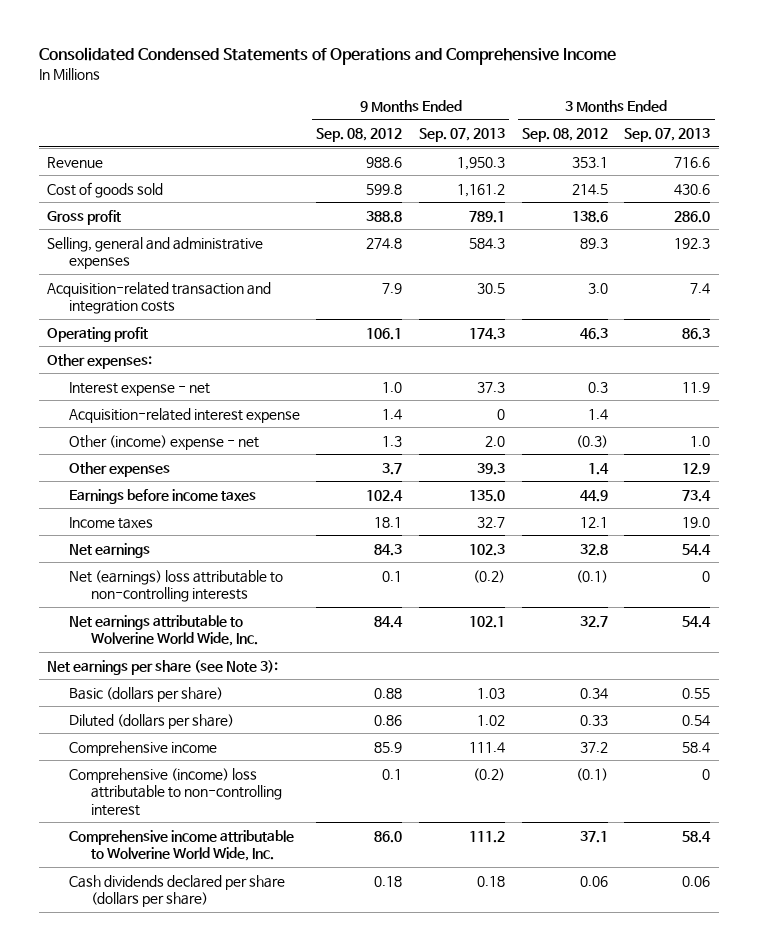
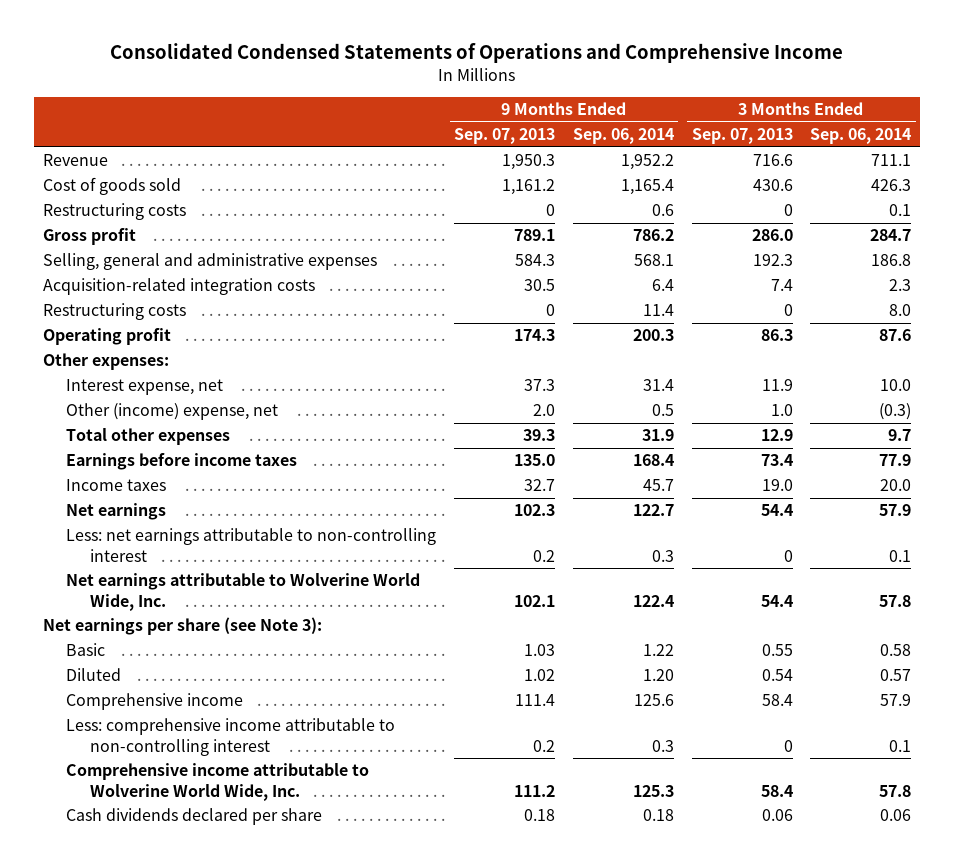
- | 9 Months Ended Sep. 08, 2012 | 9 Months Ended Sep. 07, 2013 | 3 Months Ended Sep. 08, 2012 | 3 Months Ended Sep. 07, 2013
+ | 9 Months Ended Sep. 07, 2013 | 9 Months Ended Sep. 06, 2014 | 3 Months Ended Sep. 07, 2013 | 3 Months Ended Sep. 06, 2014
+ Restructuring costs | 0 | 0.6 | 0 | 0.1
- Acquisition-related transaction and integration costs | 7.9 | 30.5 | 3.0 | 7.4
+ Acquisition-related integration costs | 30.5 | 6.4 | 7.4 | 2.3
+ Restructuring costs | 0 | 11.4 | 0 | 8.0
- Interest expense - net | 1.0 | 37.3 | 0.3 | 11.9
- Acquisition-related interest expense | 1.4 | 0 | 1.4 |
- Other (income) expense - net | 1.3 | 2.0 | (0.3) | 1.0
- Other expenses | 3.7 | 39.3 | 1.4 | 12.9
+ Interest expense, net | 37.3 | 31.4 | 11.9 | 10.0
+ Other (income) expense, net | 2.0 | 0.5 | 1.0 | (0.3)
+ Total other expenses | 39.3 | 31.9 | 12.9 | 9.7
- Net (earnings) loss attributable to non-controlling interests | 0.1 | (0.2) | (0.1) | 0
+ Less: net earnings attributable to non-controlling interest | 0.2 | 0.3 | 0 | 0.1
- Basic (dollars per share) | 0.88 | 1.03 | 0.34 | 0.55
- Diluted (dollars per share) | 0.86 | 1.02 | 0.33 | 0.54
+ Basic | 1.03 | 1.22 | 0.55 | 0.58
+ Diluted | 1.02 | 1.20 | 0.54 | 0.57
- Comprehensive (income) loss attributable to non-controlling interest | 0.1 | (0.2) | (0.1) | 0
+ Less: comprehensive income attributable to non-controlling interest | 0.2 | 0.3 | 0 | 0.1
- Cash dividends declared per share (dollars per share) | 0.18 | 0.18 | 0.06 | 0.06
+ Cash dividends declared per share | 0.18 | 0.18 | 0.06 | 0.06

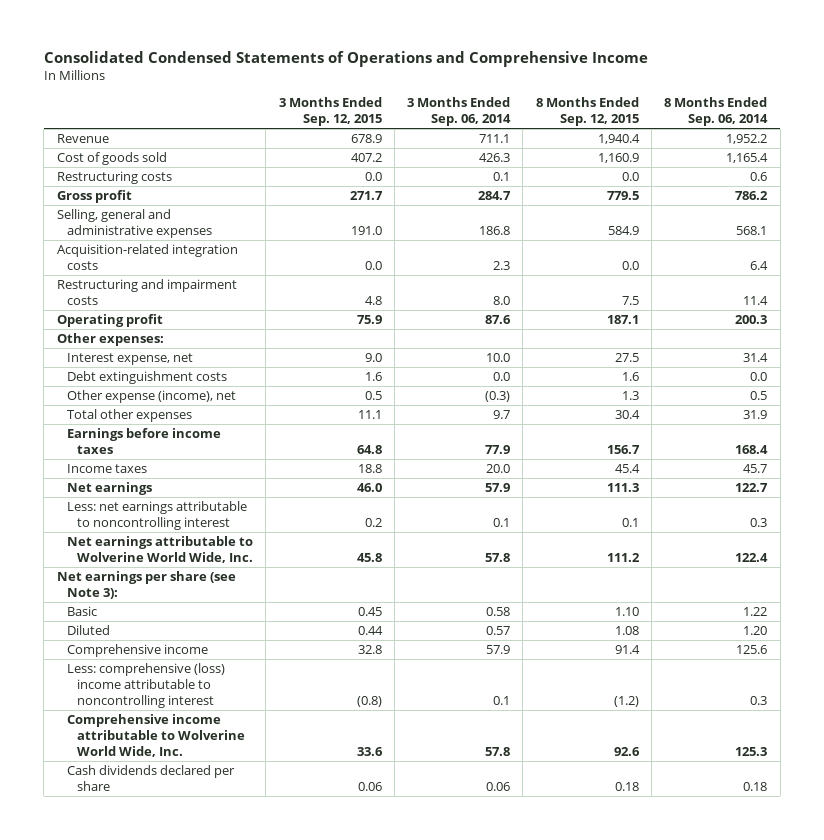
- | 9 Months Ended Sep. 07, 2013 | 9 Months Ended Sep. 06, 2014 | 3 Months Ended Sep. 07, 2013 | 3 Months Ended Sep. 06, 2014
+ | 3 Months Ended Sep. 12, 2015 | 3 Months Ended Sep. 06, 2014 | 8 Months Ended Sep. 12, 2015 | 8 Months Ended Sep. 06, 2014
- Restructuring costs | 0 | 11.4 | 0 | 8.0
+ Restructuring and impairment costs | 4.8 | 8.0 | 7.5 | 11.4
- Other (income) expense, net | 2.0 | 0.5 | 1.0 | (0.3)
+ Debt extinguishment costs | 1.6 | 0.0 | 1.6 | 0.0
+ Other expense (income), net | 0.5 | (0.3) | 1.3 | 0.5
- Less: net earnings attributable to non-controlling interest | 0.2 | 0.3 | 0 | 0.1
+ Less: net earnings attributable to noncontrolling interest | 0.2 | 0.1 | 0.1 | 0.3
- Less: comprehensive income attributable to non-controlling interest | 0.2 | 0.3 | 0 | 0.1
+ Less: comprehensive (loss) income attributable to noncontrolling interest | (0.8) | 0.1 | (1.2) | 0.3

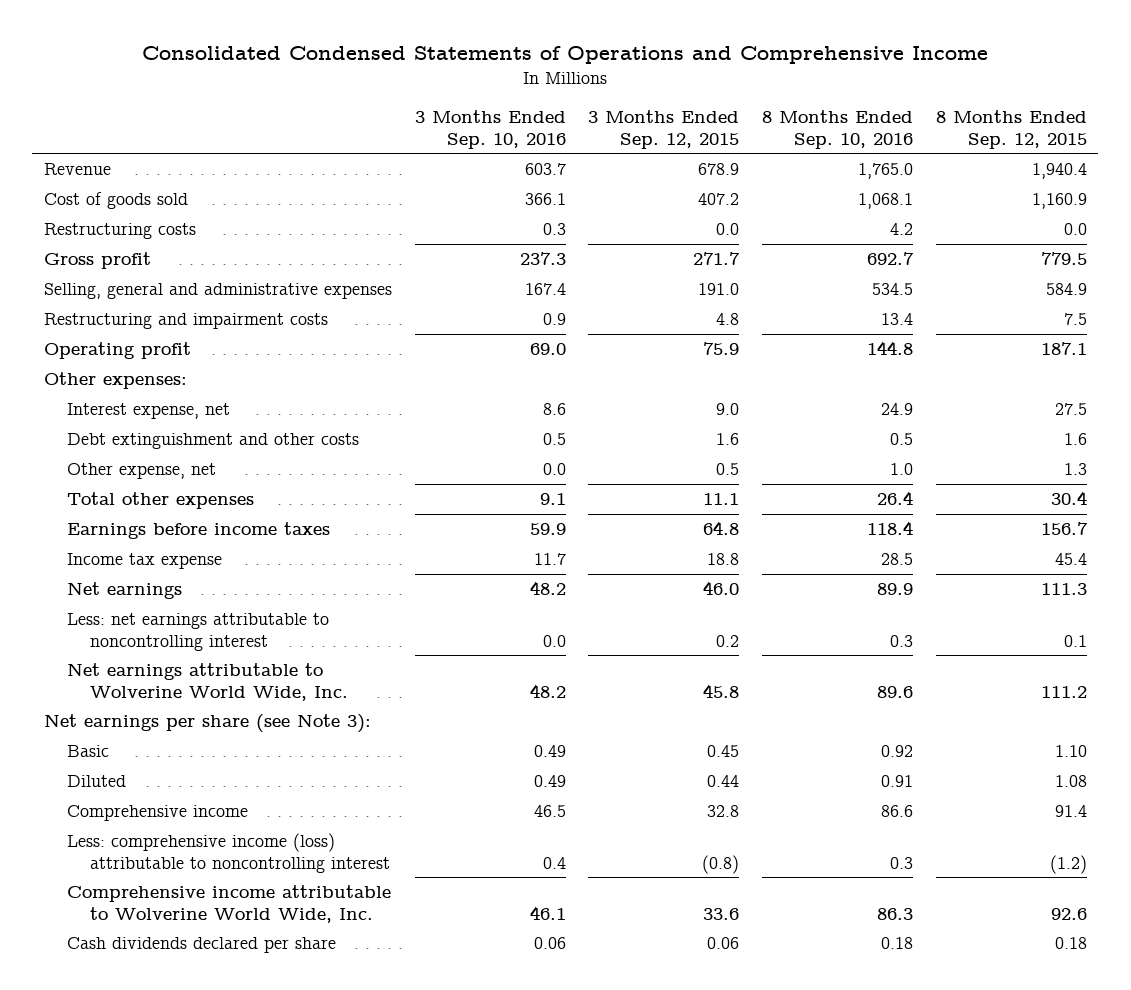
- | 3 Months Ended Sep. 12, 2015 | 3 Months Ended Sep. 06, 2014 | 8 Months Ended Sep. 12, 2015 | 8 Months Ended Sep. 06, 2014
+ | 3 Months Ended Sep. 10, 2016 | 3 Months Ended Sep. 12, 2015 | 8 Months Ended Sep. 10, 2016 | 8 Months Ended Sep. 12, 2015
- Acquisition-related integration costs | 0.0 | 2.3 | 0.0 | 6.4
- Debt extinguishment costs | 1.6 | 0.0 | 1.6 | 0.0
- Other expense (income), net | 0.5 | (0.3) | 1.3 | 0.5
+ Debt extinguishment and other costs | 0.5 | 1.6 | 0.5 | 1.6
+ Other expense, net | 0.0 | 0.5 | 1.0 | 1.3
- Income taxes | 18.8 | 20.0 | 45.4 | 45.7
+ Income tax expense | 11.7 | 18.8 | 28.5 | 45.4
- Less: comprehensive (loss) income attributable to noncontrolling interest | (0.8) | 0.1 | (1.2) | 0.3
+ Less: comprehensive income (loss) attributable to noncontrolling interest | 0.4 | (0.8) | 0.3 | (1.2)

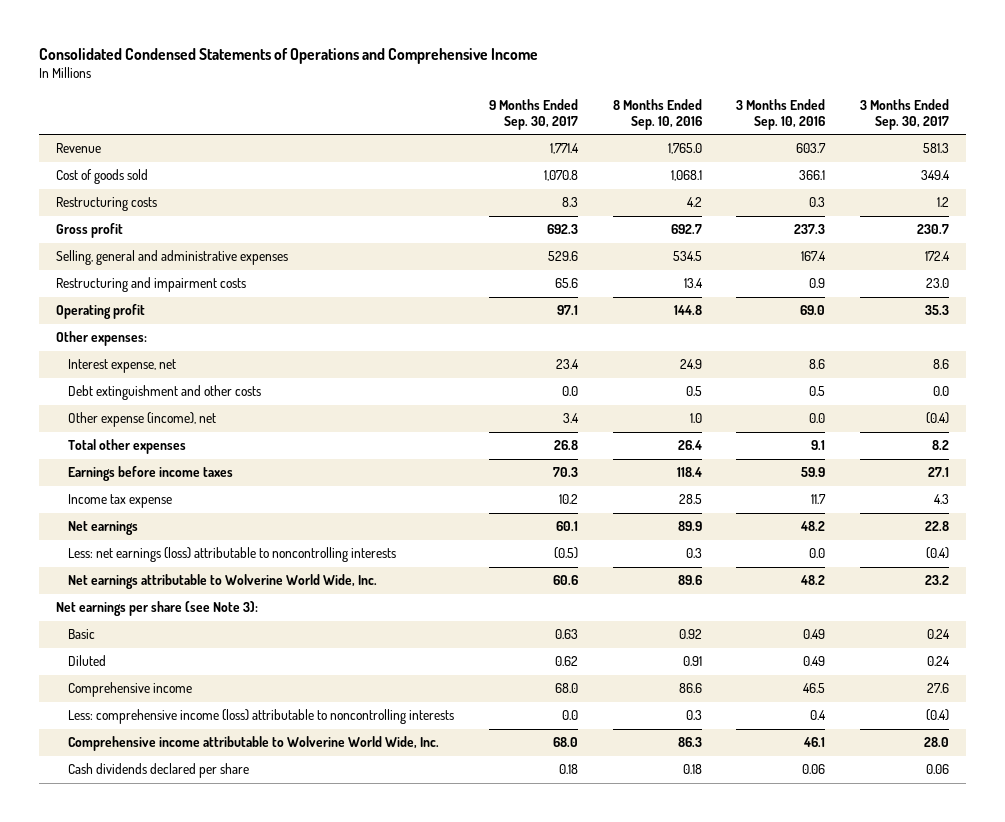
- | 3 Months Ended Sep. 10, 2016 | 3 Months Ended Sep. 12, 2015 | 8 Months Ended Sep. 10, 2016 | 8 Months Ended Sep. 12, 2015
+ | 9 Months Ended Sep. 30, 2017 | 8 Months Ended Sep. 10, 2016 | 3 Months Ended Sep. 10, 2016 | 3 Months Ended Sep. 30, 2017
- Other expense, net | 0.0 | 0.5 | 1.0 | 1.3
+ Other expense (income), net | 3.4 | 1.0 | 0.0 | (0.4)
- Less: net earnings attributable to noncontrolling interest | 0.0 | 0.2 | 0.3 | 0.1
+ Less: net earnings (loss) attributable to noncontrolling interests | (0.5) | 0.3 | 0.0 | (0.4)
- Less: comprehensive income (loss) attributable to noncontrolling interest | 0.4 | (0.8) | 0.3 | (1.2)
+ Less: comprehensive income (loss) attributable to noncontrolling interests | 0.0 | 0.3 | 0.4 | (0.4)

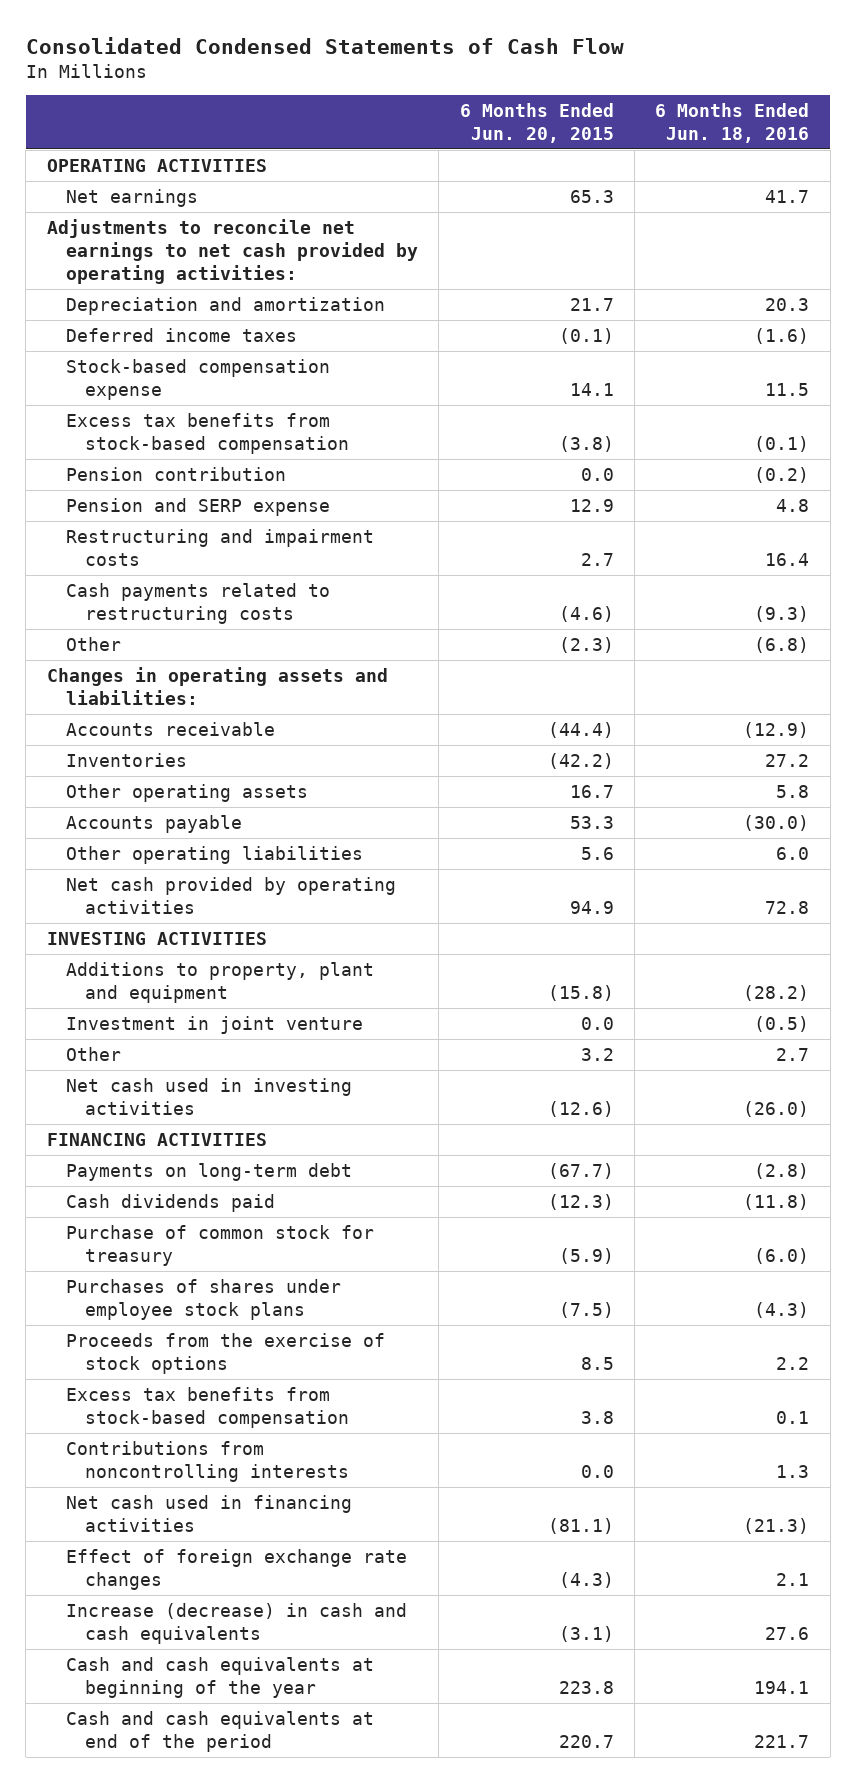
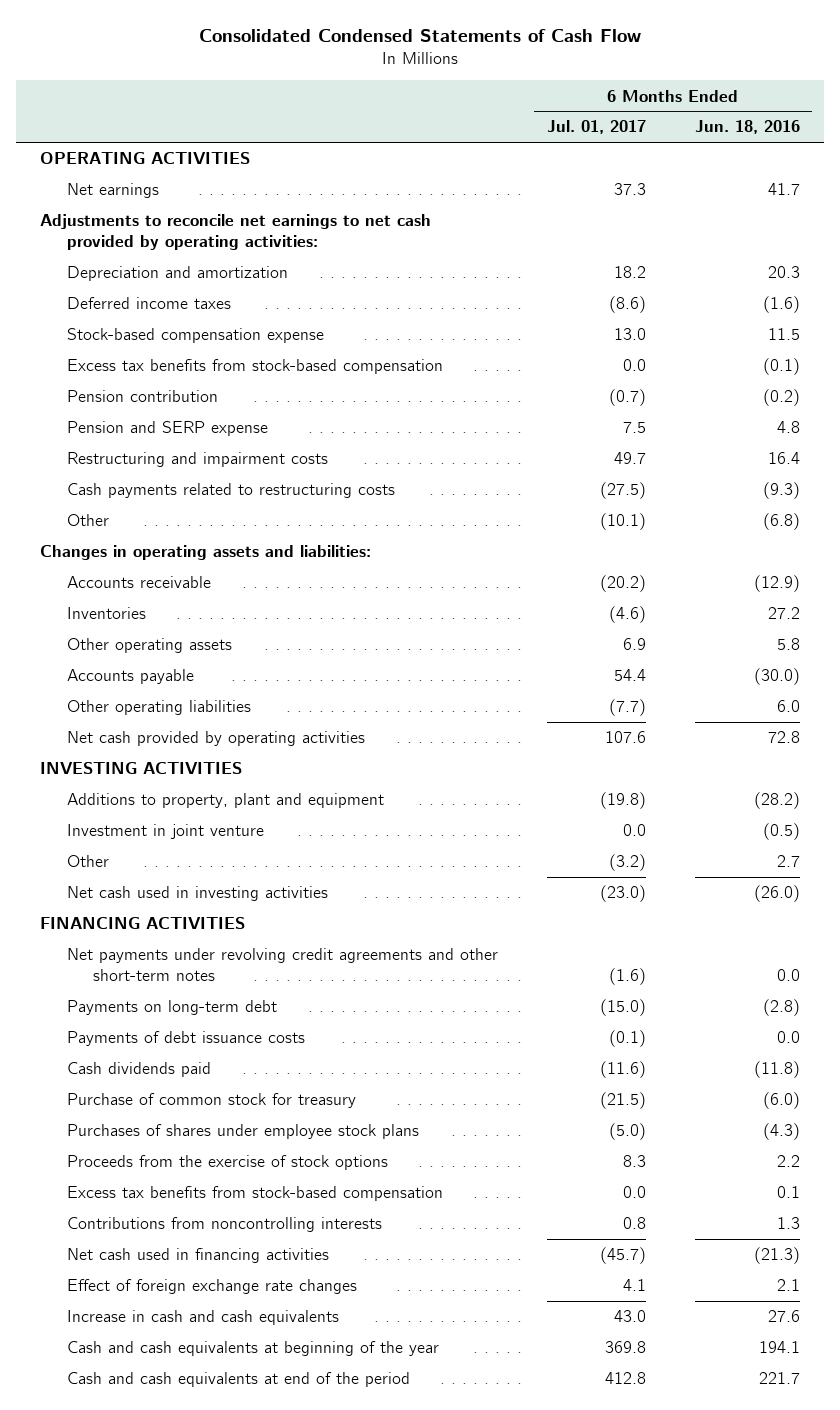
- | 6 Months Ended Jun. 20, 2015 | 6 Months Ended Jun. 18, 2016
+ | 6 Months Ended Jul. 01, 2017 | 6 Months Ended Jun. 18, 2016
+ Net payments under revolving credit agreements and other short-term notes | (1.6) | 0.0
+ Payments of debt issuance costs | (0.1) | 0.0
- Increase (decrease) in cash and cash equivalents | (3.1) | 27.6
+ Increase in cash and cash equivalents | 43.0 | 27.6

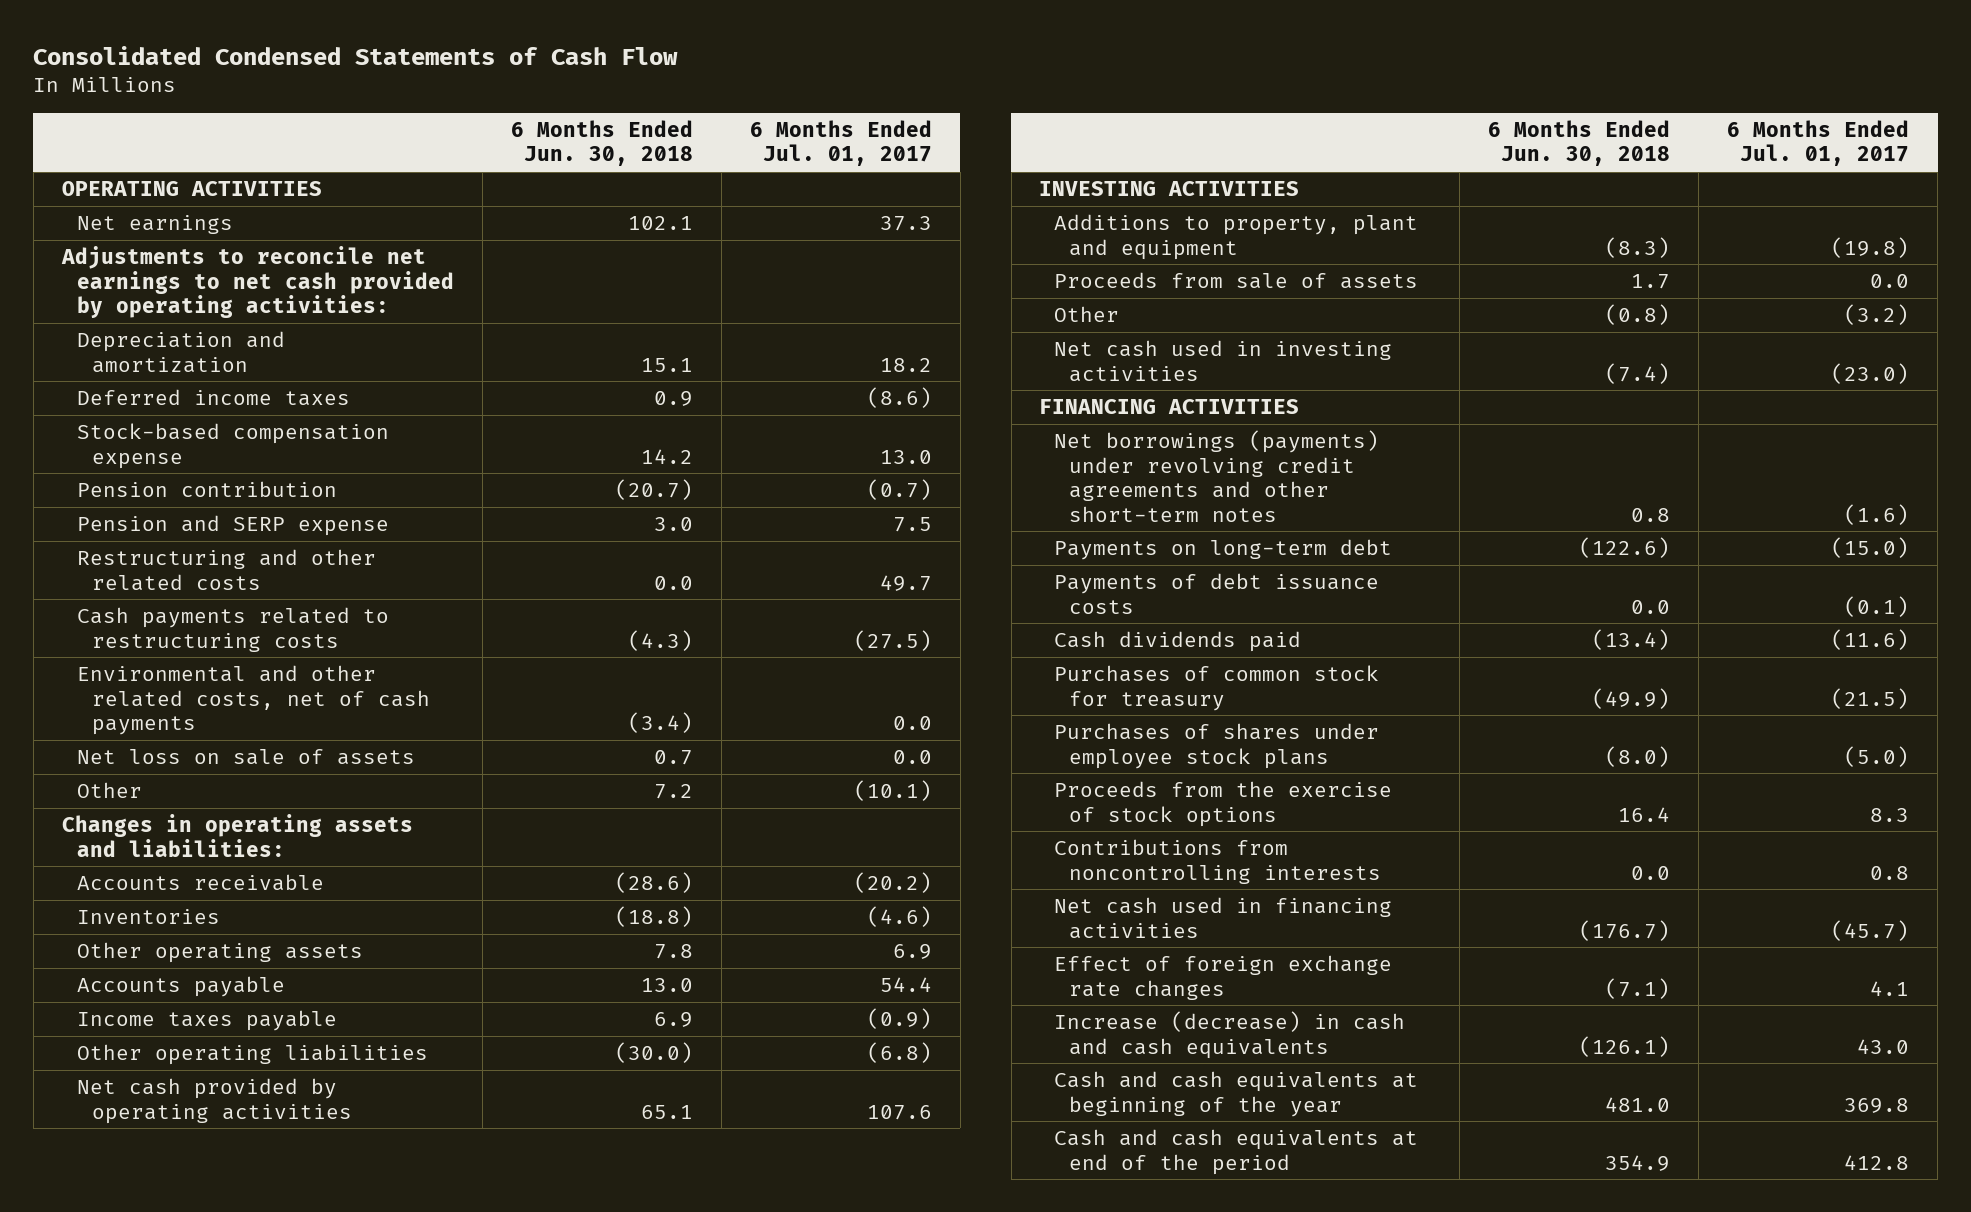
- | 6 Months Ended Jul. 01, 2017 | 6 Months Ended Jun. 18, 2016
+ | 6 Months Ended Jun. 30, 2018 | 6 Months Ended Jul. 01, 2017
- Excess tax benefits from stock-based compensation | 0.0 | (0.1)
- Restructuring and impairment costs | 49.7 | 16.4
+ Restructuring and other related costs | 0.0 | 49.7
+ Environmental and other related costs, net of cash payments | (3.4) | 0.0
+ Net loss on sale of assets | 0.7 | 0.0
- Other operating liabilities | (7.7) | 6.0
+ Income taxes payable | 6.9 | (0.9)
+ Other operating liabilities | (30.0) | (6.8)
- Investment in joint venture | 0.0 | (0.5)
+ Proceeds from sale of assets | 1.7 | 0.0
- Net payments under revolving credit agreements and other short-term notes | (1.6) | 0.0
+ Net borrowings (payments) under revolving credit agreements and other short-term notes | 0.8 | (1.6)
- Purchase of common stock for treasury | (21.5) | (6.0)
+ Purchases of common stock for treasury | (49.9) | (21.5)
- Excess tax benefits from stock-based compensation | 0.0 | 0.1
- Increase in cash and cash equivalents | 43.0 | 27.6
+ Increase (decrease) in cash and cash equivalents | (126.1) | 43.0

